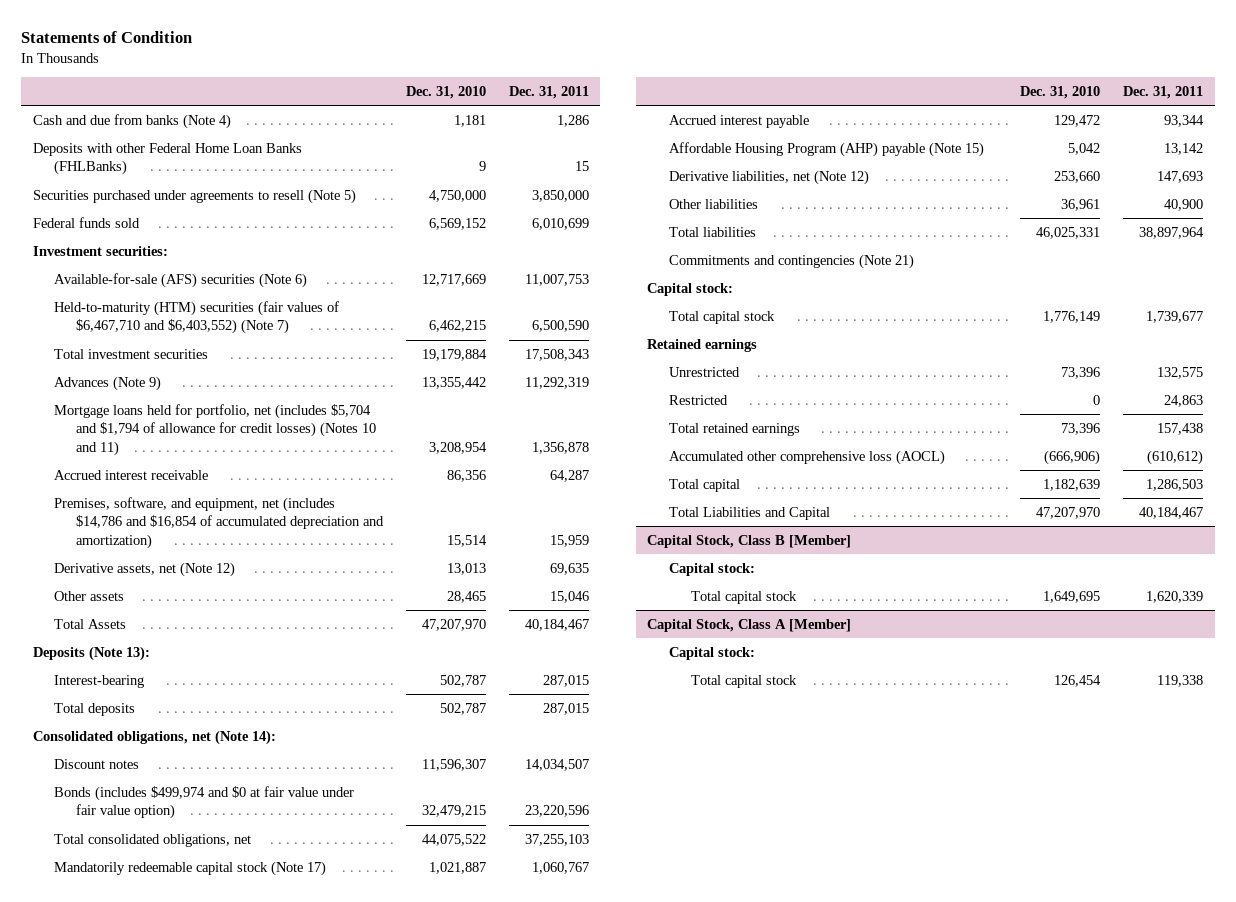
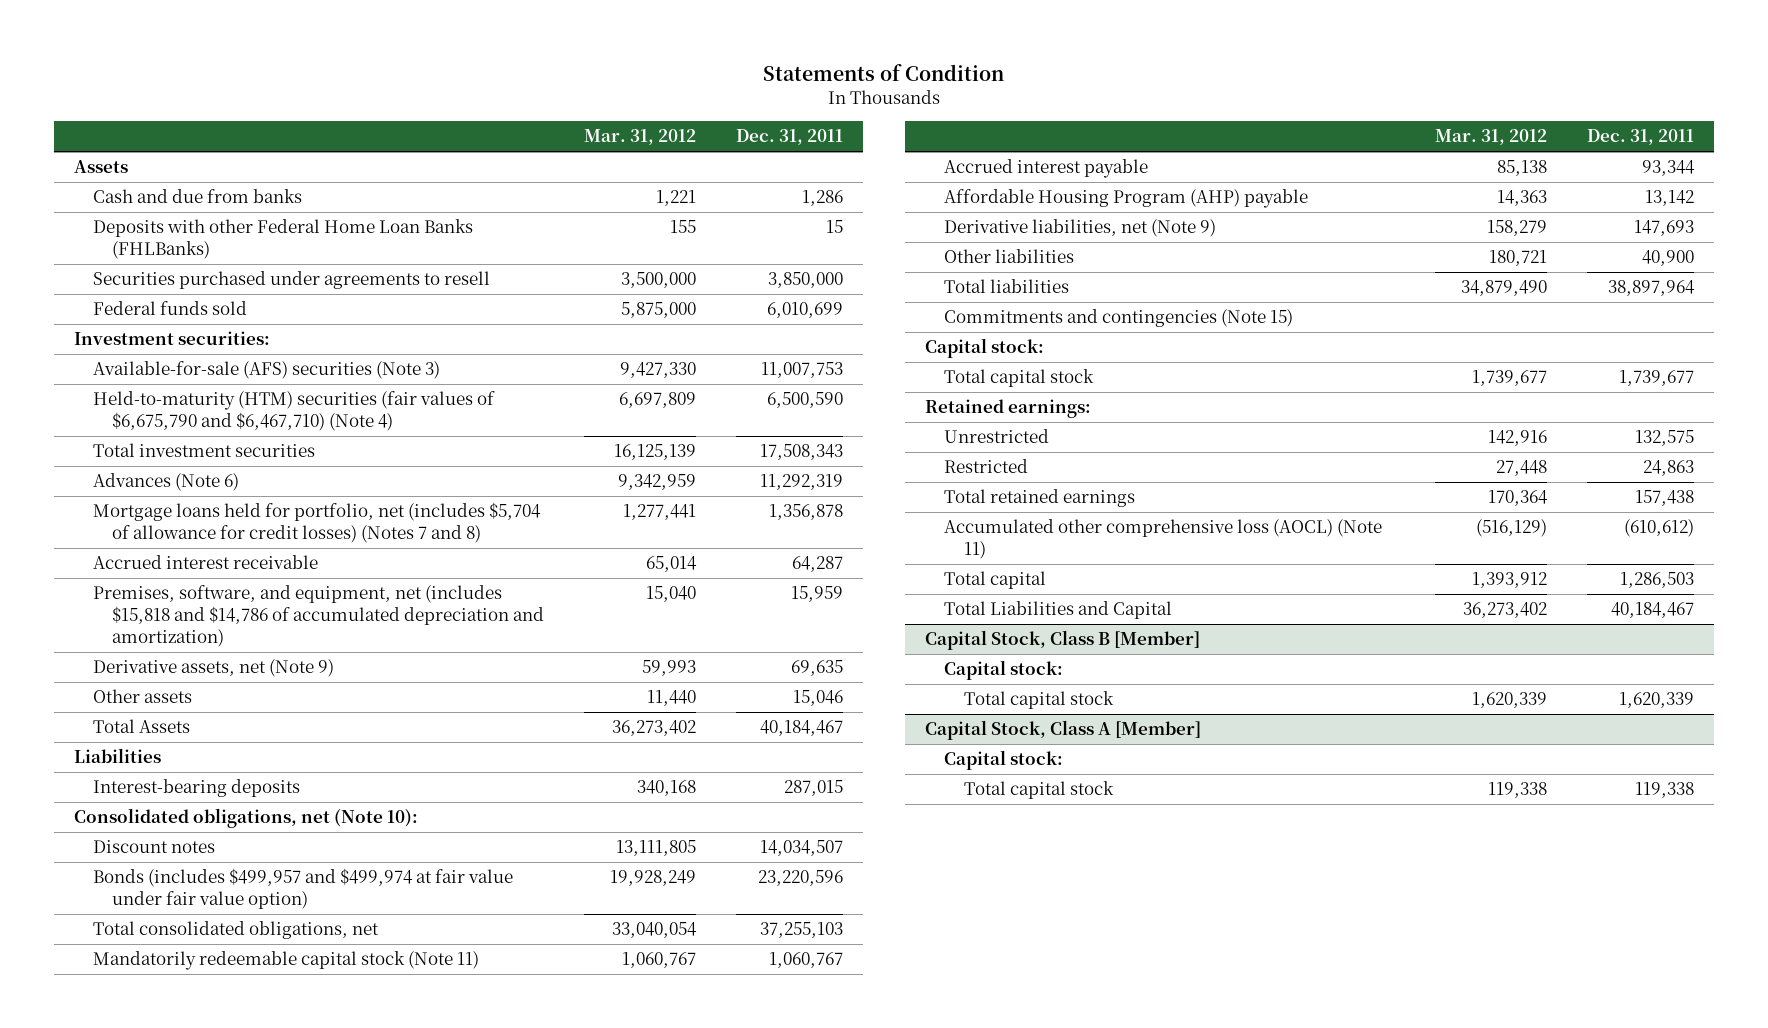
- | Dec. 31, 2010 | Dec. 31, 2011
+ | Mar. 31, 2012 | Dec. 31, 2011
- Cash and due from banks (Note 4) | 1,181 | 1,286
+ Assets
+ Cash and due from banks | 1,221 | 1,286
- Securities purchased under agreements to resell (Note 5) | 4,750,000 | 3,850,000
+ Securities purchased under agreements to resell | 3,500,000 | 3,850,000
- Available-for-sale (AFS) securities (Note 6) | 12,717,669 | 11,007,753
- Held-to-maturity (HTM) securities (fair values of $6,467,710 and $6,403,552) (Note 7) | 6,462,215 | 6,500,590
+ Available-for-sale (AFS) securities (Note 3) | 9,427,330 | 11,007,753
+ Held-to-maturity (HTM) securities (fair values of $6,675,790 and $6,467,710) (Note 4) | 6,697,809 | 6,500,590
- Advances (Note 9) | 13,355,442 | 11,292,319
- Mortgage loans held for portfolio, net (includes $5,704 and $1,794 of allowance for credit losses) (Notes 10 and 11) | 3,208,954 | 1,356,878
+ Advances (Note 6) | 9,342,959 | 11,292,319
+ Mortgage loans held for portfolio, net (includes $5,704 of allowance for credit losses) (Notes 7 and 8) | 1,277,441 | 1,356,878
- Premises, software, and equipment, net (includes $14,786 and $16,854 of accumulated depreciation and amortization) | 15,514 | 15,959
- Derivative assets, net (Note 12) | 13,013 | 69,635
+ Premises, software, and equipment, net (includes $15,818 and $14,786 of accumulated depreciation and amortization) | 15,040 | 15,959
+ Derivative assets, net (Note 9) | 59,993 | 69,635
- Deposits (Note 13):
- Interest-bearing | 502,787 | 287,015
- Total deposits | 502,787 | 287,015
- Consolidated obligations, net (Note 14):
+ Liabilities
+ Interest-bearing deposits | 340,168 | 287,015
+ Consolidated obligations, net (Note 10):
- Bonds (includes $499,974 and $0 at fair value under fair value option) | 32,479,215 | 23,220,596
+ Bonds (includes $499,957 and $499,974 at fair value under fair value option) | 19,928,249 | 23,220,596
- Mandatorily redeemable capital stock (Note 17) | 1,021,887 | 1,060,767
+ Mandatorily redeemable capital stock (Note 11) | 1,060,767 | 1,060,767
- Affordable Housing Program (AHP) payable (Note 15) | 5,042 | 13,142
- Derivative liabilities, net (Note 12) | 253,660 | 147,693
+ Affordable Housing Program (AHP) payable | 14,363 | 13,142
+ Derivative liabilities, net (Note 9) | 158,279 | 147,693
- Commitments and contingencies (Note 21)
+ Commitments and contingencies (Note 15)
- Retained earnings
+ Retained earnings:
- Accumulated other comprehensive loss (AOCL) | (666,906) | (610,612)
+ Accumulated other comprehensive loss (AOCL) (Note 11) | (516,129) | (610,612)

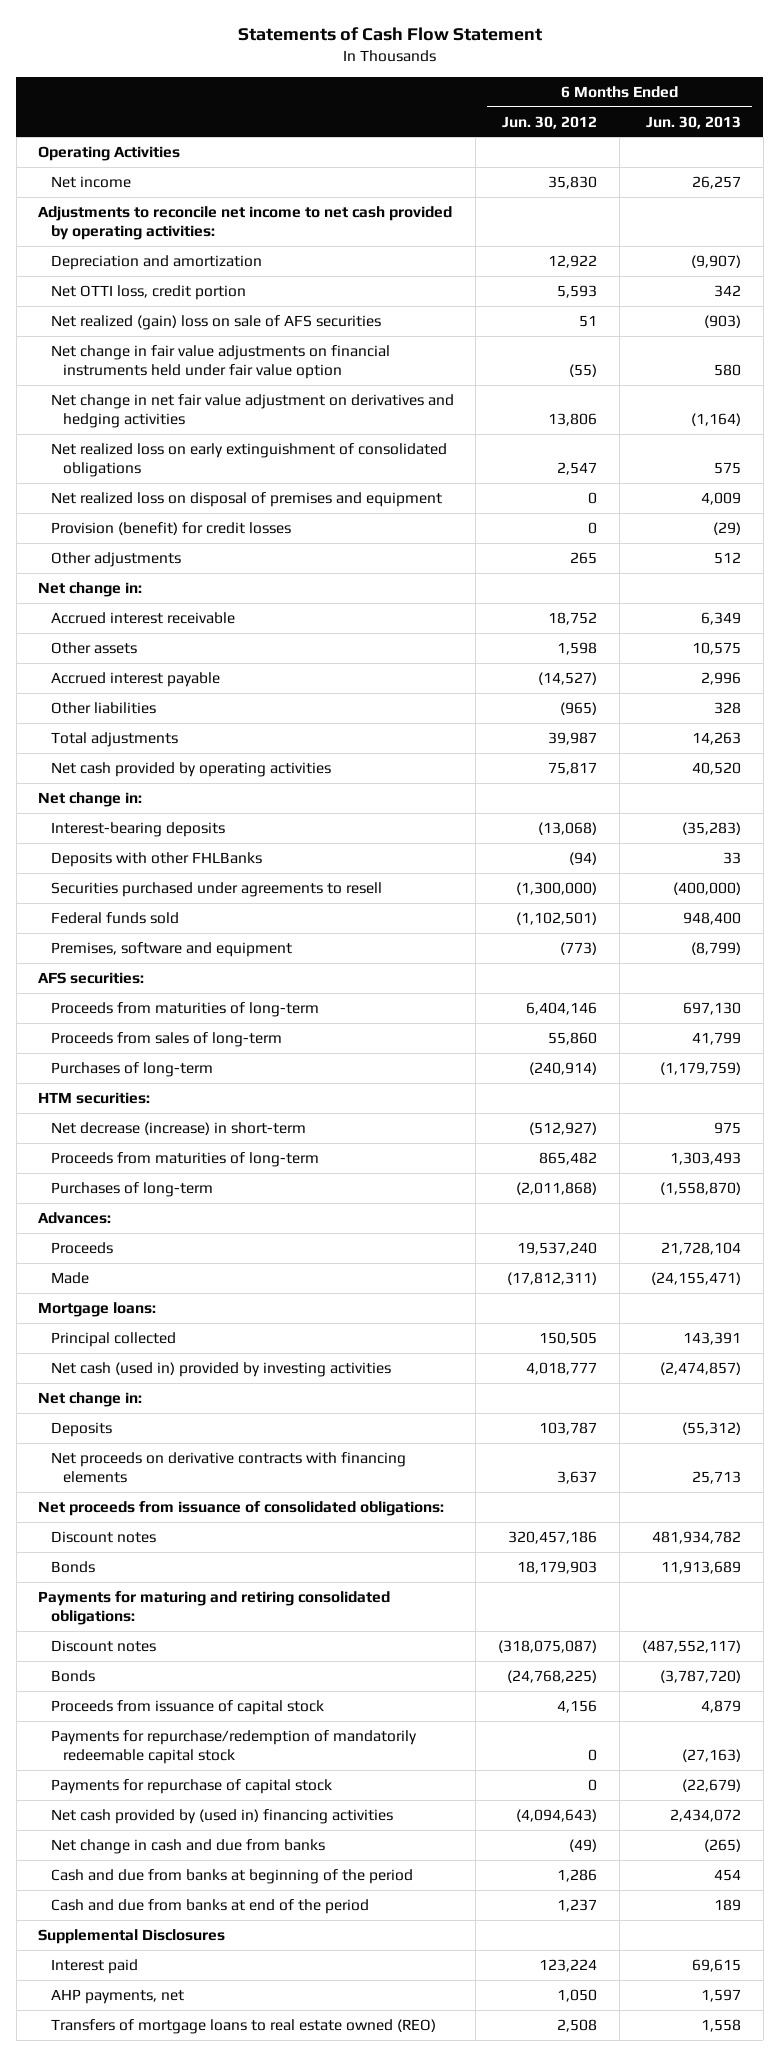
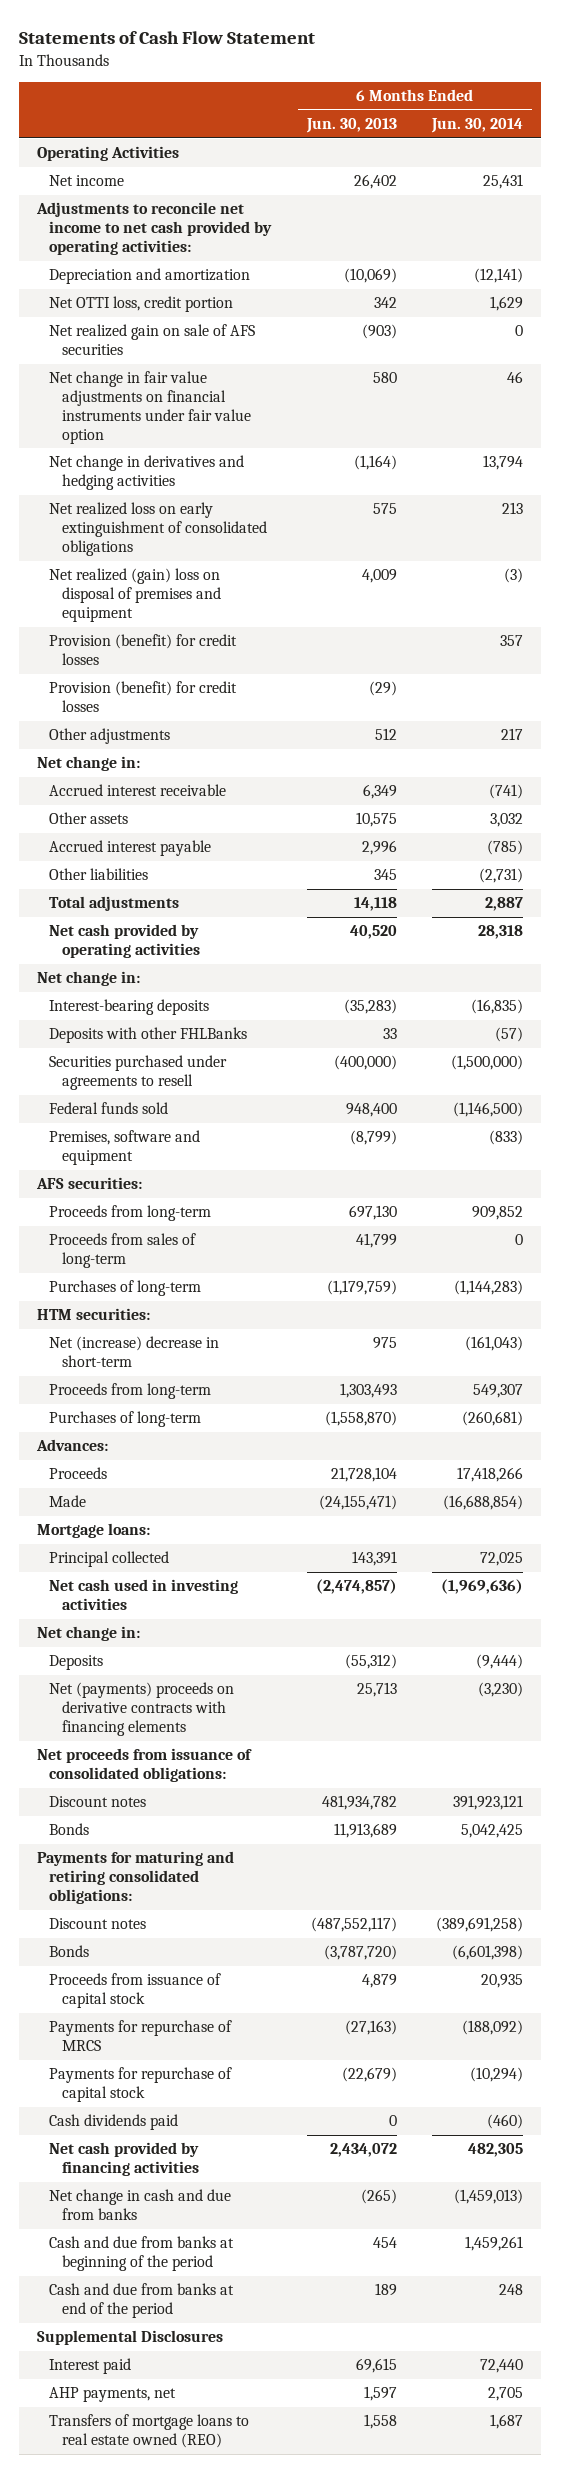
- | 6 Months Ended Jun. 30, 2012 | 6 Months Ended Jun. 30, 2013
+ | 6 Months Ended Jun. 30, 2013 | 6 Months Ended Jun. 30, 2014
- Net income | 35,830 | 26,257
+ Net income | 26,402 | 25,431
- Depreciation and amortization | 12,922 | (9,907)
+ Depreciation and amortization | (10,069) | (12,141)
- Net realized (gain) loss on sale of AFS securities | 51 | (903)
- Net change in fair value adjustments on financial instruments held under fair value option | (55) | 580
- Net change in net fair value adjustment on derivatives and hedging activities | 13,806 | (1,164)
+ Net realized gain on sale of AFS securities | (903) | 0
+ Net change in fair value adjustments on financial instruments under fair value option | 580 | 46
+ Net change in derivatives and hedging activities | (1,164) | 13,794
- Net realized loss on disposal of premises and equipment | 0 | 4,009
+ Net realized (gain) loss on disposal of premises and equipment | 4,009 | (3)
+ Provision (benefit) for credit losses | | 357
- Other liabilities | (965) | 328
- Total adjustments | 39,987 | 14,263
+ Other liabilities | 345 | (2,731)
+ Total adjustments | 14,118 | 2,887
- Proceeds from maturities of long-term | 6,404,146 | 697,130
+ Proceeds from long-term | 697,130 | 909,852
- Net decrease (increase) in short-term | (512,927) | 975
- Proceeds from maturities of long-term | 865,482 | 1,303,493
+ Net (increase) decrease in short-term | 975 | (161,043)
+ Proceeds from long-term | 1,303,493 | 549,307
- Net cash (used in) provided by investing activities | 4,018,777 | (2,474,857)
+ Net cash used in investing activities | (2,474,857) | (1,969,636)
- Net proceeds on derivative contracts with financing elements | 3,637 | 25,713
+ Net (payments) proceeds on derivative contracts with financing elements | 25,713 | (3,230)
- Payments for repurchase/redemption of mandatorily redeemable capital stock | 0 | (27,163)
+ Payments for repurchase of MRCS | (27,163) | (188,092)
- Net cash provided by (used in) financing activities | (4,094,643) | 2,434,072
+ Cash dividends paid | 0 | (460)
+ Net cash provided by financing activities | 2,434,072 | 482,305

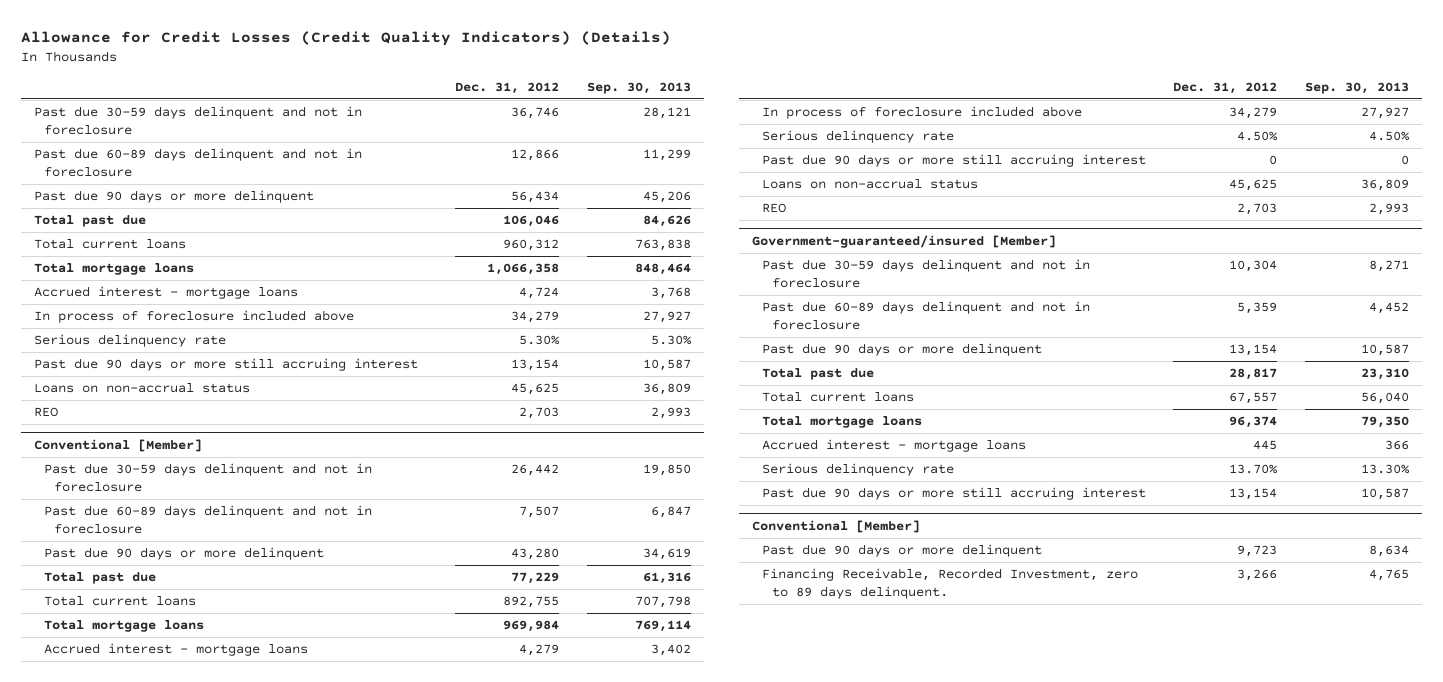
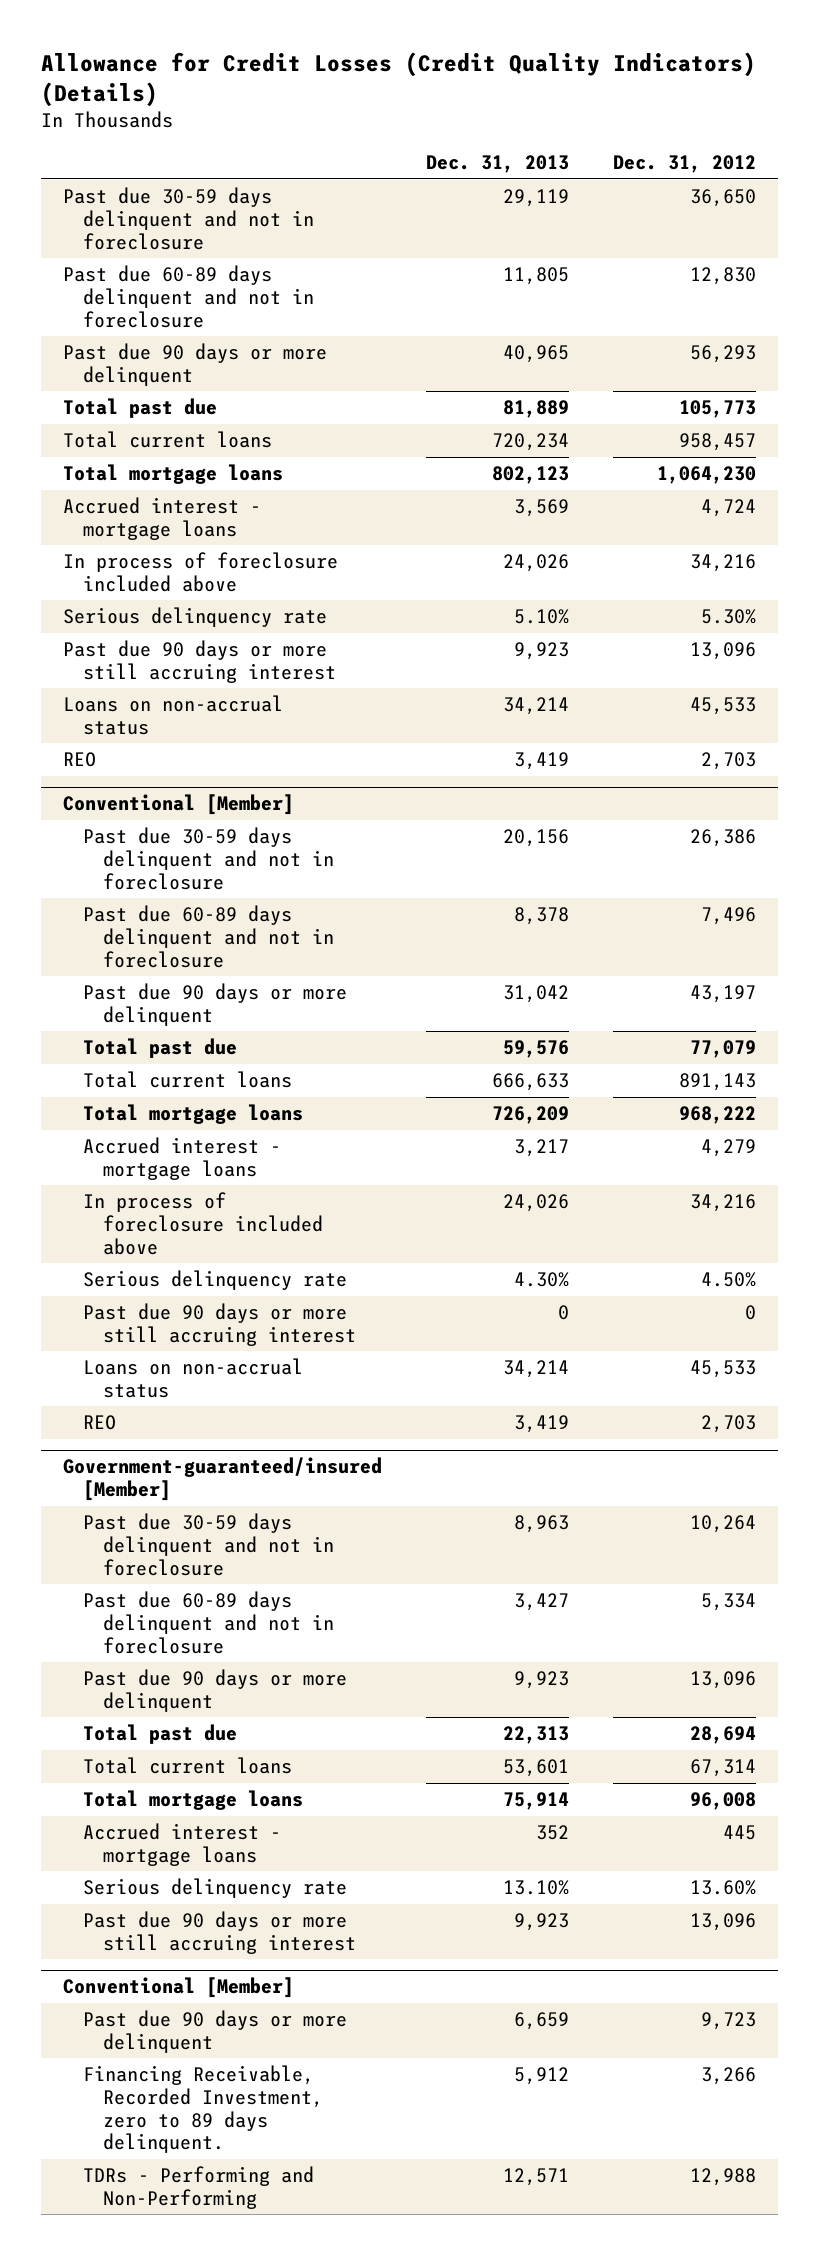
- | Dec. 31, 2012 | Sep. 30, 2013
+ | Dec. 31, 2013 | Dec. 31, 2012
- Past due 30-59 days delinquent and not in foreclosure | 36,746 | 28,121
- Past due 60-89 days delinquent and not in foreclosure | 12,866 | 11,299
- Past due 90 days or more delinquent | 56,434 | 45,206
- Total past due | 106,046 | 84,626
- Total current loans | 960,312 | 763,838
- Total mortgage loans | 1,066,358 | 848,464
+ Past due 30-59 days delinquent and not in foreclosure | 29,119 | 36,650
+ Past due 60-89 days delinquent and not in foreclosure | 11,805 | 12,830
+ Past due 90 days or more delinquent | 40,965 | 56,293
+ Total past due | 81,889 | 105,773
+ Total current loans | 720,234 | 958,457
+ Total mortgage loans | 802,123 | 1,064,230
- In process of foreclosure included above | 34,279 | 27,927
+ In process of foreclosure included above | 24,026 | 34,216
- Past due 90 days or more still accruing interest | 13,154 | 10,587
- Loans on non-accrual status | 45,625 | 36,809
+ Past due 90 days or more still accruing interest | 9,923 | 13,096
+ Loans on non-accrual status | 34,214 | 45,533
@ Conventional [Member]
- Past due 30-59 days delinquent and not in foreclosure | 26,442 | 19,850
- Past due 60-89 days delinquent and not in foreclosure | 7,507 | 6,847
- Past due 90 days or more delinquent | 43,280 | 34,619
- Total past due | 77,229 | 61,316
- Total current loans | 892,755 | 707,798
- Total mortgage loans | 969,984 | 769,114
+ Past due 30-59 days delinquent and not in foreclosure | 20,156 | 26,386
+ Past due 60-89 days delinquent and not in foreclosure | 8,378 | 7,496
+ Past due 90 days or more delinquent | 31,042 | 43,197
+ Total past due | 59,576 | 77,079
+ Total current loans | 666,633 | 891,143
+ Total mortgage loans | 726,209 | 968,222
- In process of foreclosure included above | 34,279 | 27,927
+ In process of foreclosure included above | 24,026 | 34,216
- Loans on non-accrual status | 45,625 | 36,809
+ Loans on non-accrual status | 34,214 | 45,533
@ Government-guaranteed/insured [Member]
- Past due 30-59 days delinquent and not in foreclosure | 10,304 | 8,271
- Past due 60-89 days delinquent and not in foreclosure | 5,359 | 4,452
- Past due 90 days or more delinquent | 13,154 | 10,587
- Total past due | 28,817 | 23,310
- Total current loans | 67,557 | 56,040
- Total mortgage loans | 96,374 | 79,350
+ Past due 30-59 days delinquent and not in foreclosure | 8,963 | 10,264
+ Past due 60-89 days delinquent and not in foreclosure | 3,427 | 5,334
+ Past due 90 days or more delinquent | 9,923 | 13,096
+ Total past due | 22,313 | 28,694
+ Total current loans | 53,601 | 67,314
+ Total mortgage loans | 75,914 | 96,008
- Serious delinquency rate | 13.70% | 13.30%
- Past due 90 days or more still accruing interest | 13,154 | 10,587
+ Serious delinquency rate | 13.10% | 13.60%
+ Past due 90 days or more still accruing interest | 9,923 | 13,096
@ Conventional [Member]
+ TDRs - Performing and Non-Performing | 12,571 | 12,988

